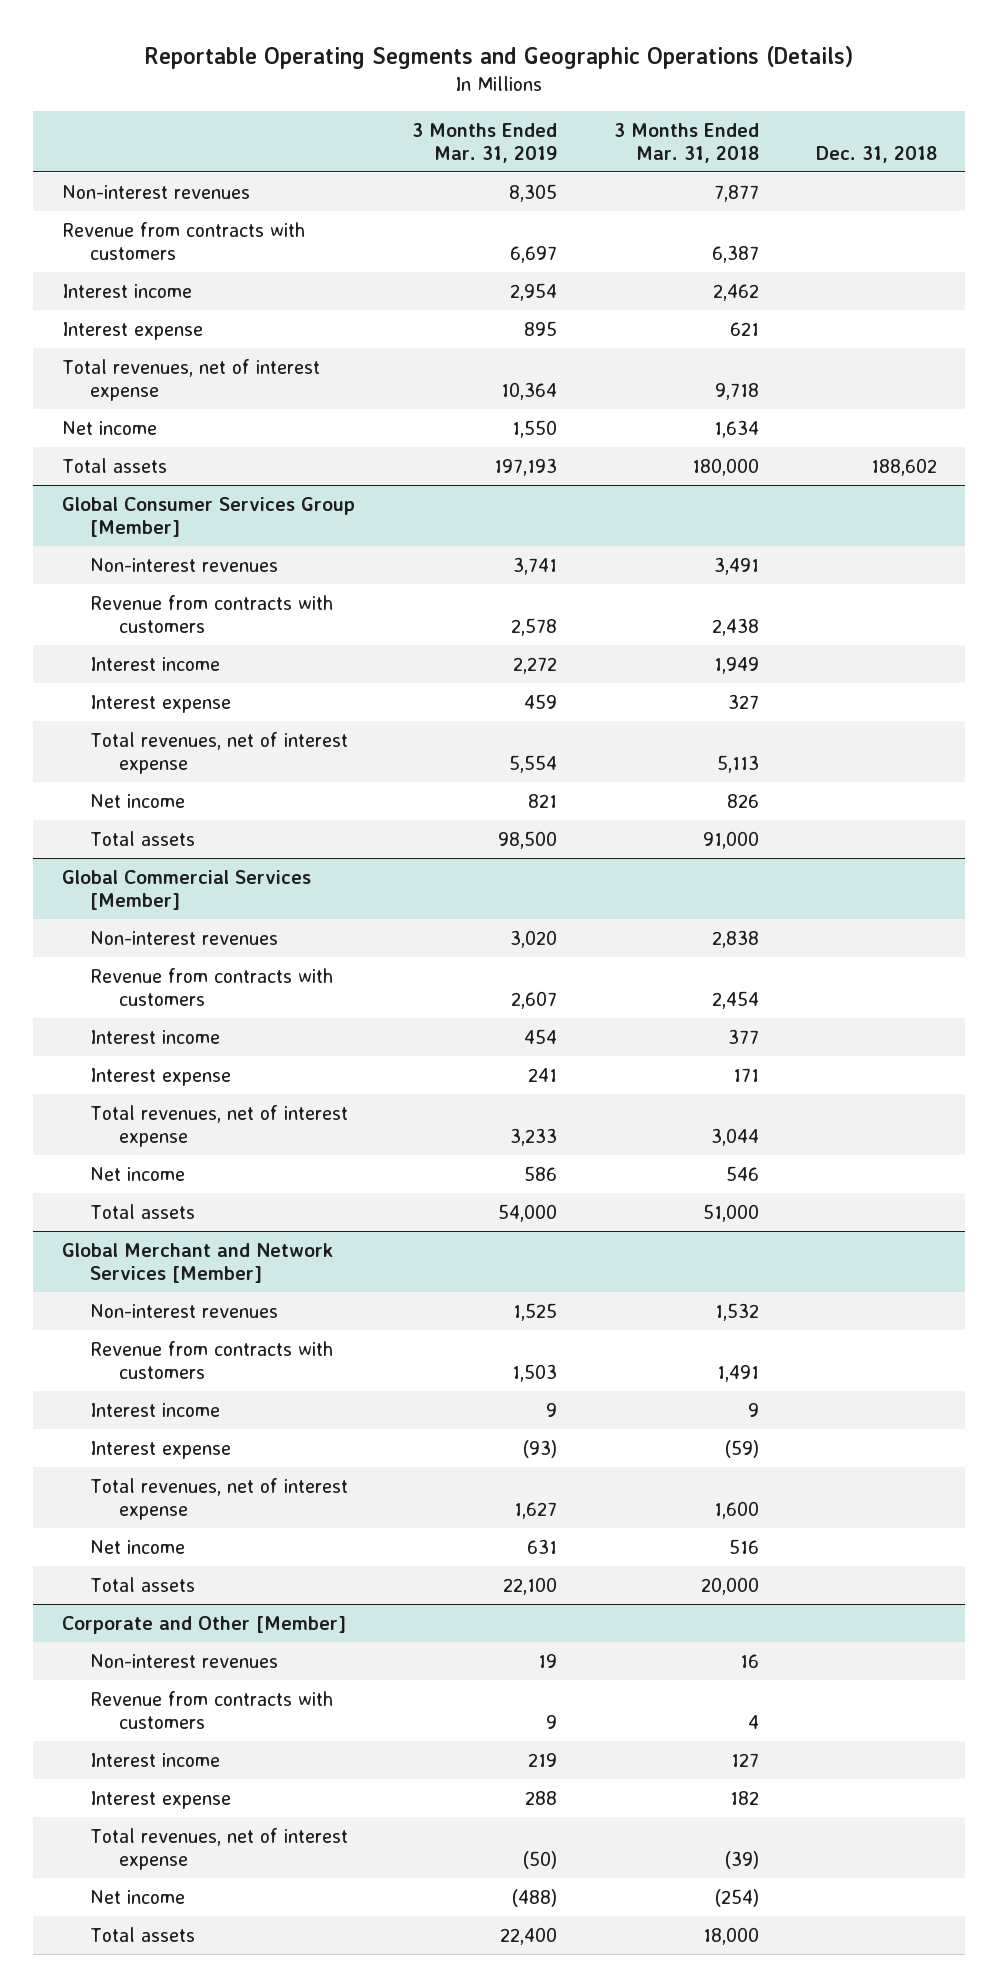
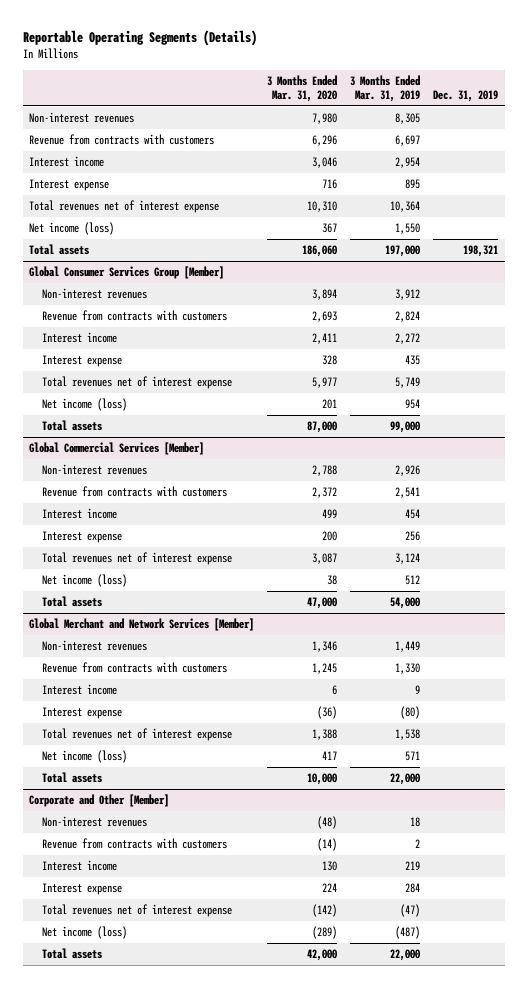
- Reportable Operating Segments and Geographic Operations (Details)
+ Reportable Operating Segments (Details)
- | 3 Months Ended Mar. 31, 2019 | 3 Months Ended Mar. 31, 2018 | Dec. 31, 2018
+ | 3 Months Ended Mar. 31, 2020 | 3 Months Ended Mar. 31, 2019 | Dec. 31, 2019
- Total revenues, net of interest expense | 10,364 | 9,718 |
- Net income | 1,550 | 1,634 |
- Total assets | 197,193 | 180,000 | 188,602
+ Total revenues net of interest expense | 10,310 | 10,364 |
+ Net income (loss) | 367 | 1,550 |
+ Total assets | 186,060 | 197,000 | 198,321
@ Global Consumer Services Group [Member]
- Non-interest revenues | 3,741 | 3,491 |
- Revenue from contracts with customers | 2,578 | 2,438 |
+ Non-interest revenues | 3,894 | 3,912 |
+ Revenue from contracts with customers | 2,693 | 2,824 |
- Interest expense | 459 | 327 |
- Total revenues, net of interest expense | 5,554 | 5,113 |
- Net income | 821 | 826 |
- Total assets | 98,500 | 91,000 |
+ Interest expense | 328 | 435 |
+ Total revenues net of interest expense | 5,977 | 5,749 |
+ Net income (loss) | 201 | 954 |
+ Total assets | 87,000 | 99,000 |
@ Global Commercial Services [Member]
- Non-interest revenues | 3,020 | 2,838 |
- Revenue from contracts with customers | 2,607 | 2,454 |
+ Non-interest revenues | 2,788 | 2,926 |
+ Revenue from contracts with customers | 2,372 | 2,541 |
- Interest expense | 241 | 171 |
- Total revenues, net of interest expense | 3,233 | 3,044 |
- Net income | 586 | 546 |
+ Interest expense | 200 | 256 |
+ Total revenues net of interest expense | 3,087 | 3,124 |
+ Net income (loss) | 38 | 512 |
@ Global Merchant and Network Services [Member]
- Non-interest revenues | 1,525 | 1,532 |
- Revenue from contracts with customers | 1,503 | 1,491 |
+ Non-interest revenues | 1,346 | 1,449 |
+ Revenue from contracts with customers | 1,245 | 1,330 |
- Interest expense | (93) | (59) |
- Total revenues, net of interest expense | 1,627 | 1,600 |
- Net income | 631 | 516 |
- Total assets | 22,100 | 20,000 |
+ Interest expense | (36) | (80) |
+ Total revenues net of interest expense | 1,388 | 1,538 |
+ Net income (loss) | 417 | 571 |
+ Total assets | 10,000 | 22,000 |
@ Corporate and Other [Member]
- Non-interest revenues | 19 | 16 |
- Revenue from contracts with customers | 9 | 4 |
+ Non-interest revenues | (48) | 18 |
+ Revenue from contracts with customers | (14) | 2 |
- Interest expense | 288 | 182 |
- Total revenues, net of interest expense | (50) | (39) |
- Net income | (488) | (254) |
- Total assets | 22,400 | 18,000 |
+ Interest expense | 224 | 284 |
+ Total revenues net of interest expense | (142) | (47) |
+ Net income (loss) | (289) | (487) |
+ Total assets | 42,000 | 22,000 |

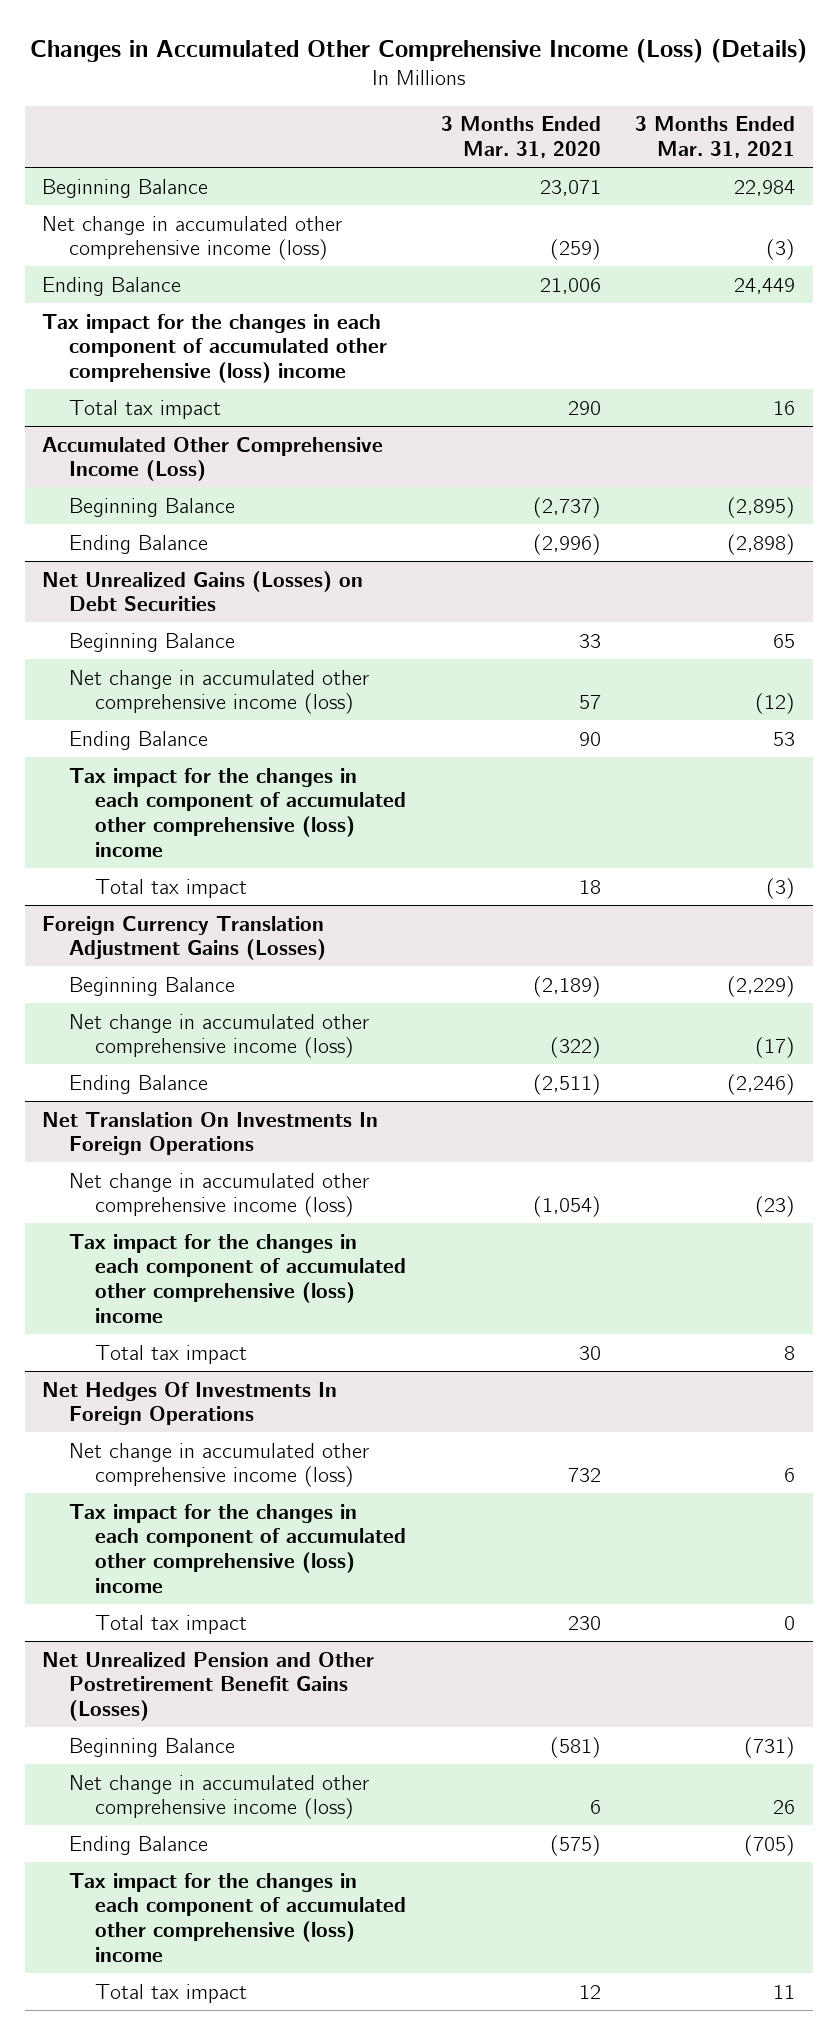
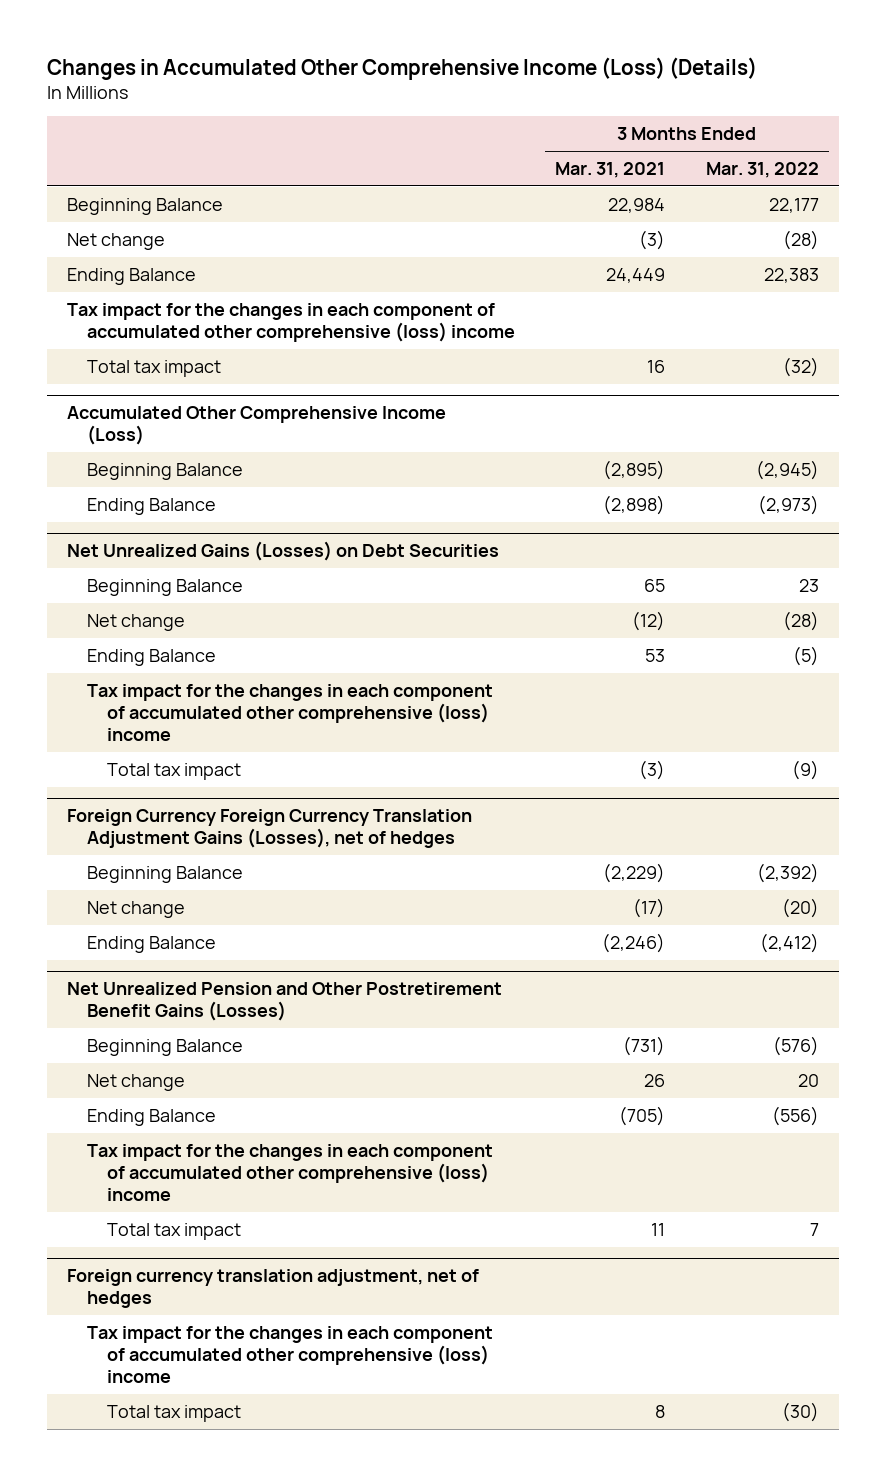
- | 3 Months Ended Mar. 31, 2020 | 3 Months Ended Mar. 31, 2021
+ | 3 Months Ended Mar. 31, 2021 | 3 Months Ended Mar. 31, 2022
- Net change in accumulated other comprehensive income (loss) | (259) | (3)
+ Net change | (3) | (28)
@ Net Unrealized Gains (Losses) on Debt Securities
- Net change in accumulated other comprehensive income (loss) | 57 | (12)
+ Net change | (12) | (28)
- Foreign Currency Translation Adjustment Gains (Losses)
+ Foreign Currency Foreign Currency Translation Adjustment Gains (Losses), net of hedges
- Net change in accumulated other comprehensive income (loss) | (322) | (17)
+ Net change | (17) | (20)
- Net Translation On Investments In Foreign Operations
- Net change in accumulated other comprehensive income (loss) | (1,054) | (23)
- Tax impact for the changes in each component of accumulated other comprehensive (loss) income
- Total tax impact | 30 | 8
- Net Hedges Of Investments In Foreign Operations
- Net change in accumulated other comprehensive income (loss) | 732 | 6
- Tax impact for the changes in each component of accumulated other comprehensive (loss) income
- Total tax impact | 230 | 0
@ Net Unrealized Pension and Other Postretirement Benefit Gains (Losses)
- Net change in accumulated other comprehensive income (loss) | 6 | 26
+ Net change | 26 | 20
+ Foreign currency translation adjustment, net of hedges
+ Tax impact for the changes in each component of accumulated other comprehensive (loss) income
+ Total tax impact | 8 | (30)

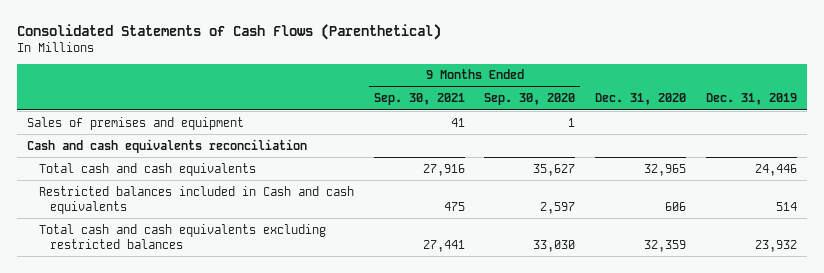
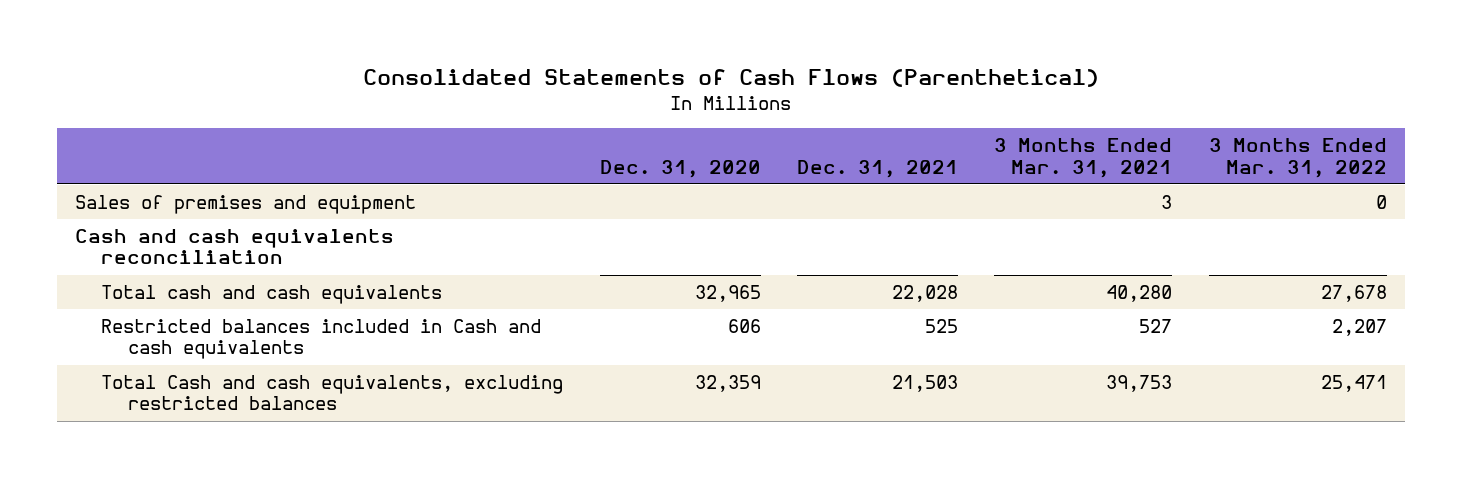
- | 9 Months Ended Sep. 30, 2021 | 9 Months Ended Sep. 30, 2020 | Dec. 31, 2020 | Dec. 31, 2019
+ | Dec. 31, 2020 | Dec. 31, 2021 | 3 Months Ended Mar. 31, 2021 | 3 Months Ended Mar. 31, 2022
- Total cash and cash equivalents excluding restricted balances | 27,441 | 33,030 | 32,359 | 23,932
+ Total Cash and cash equivalents, excluding restricted balances | 32,359 | 21,503 | 39,753 | 25,471

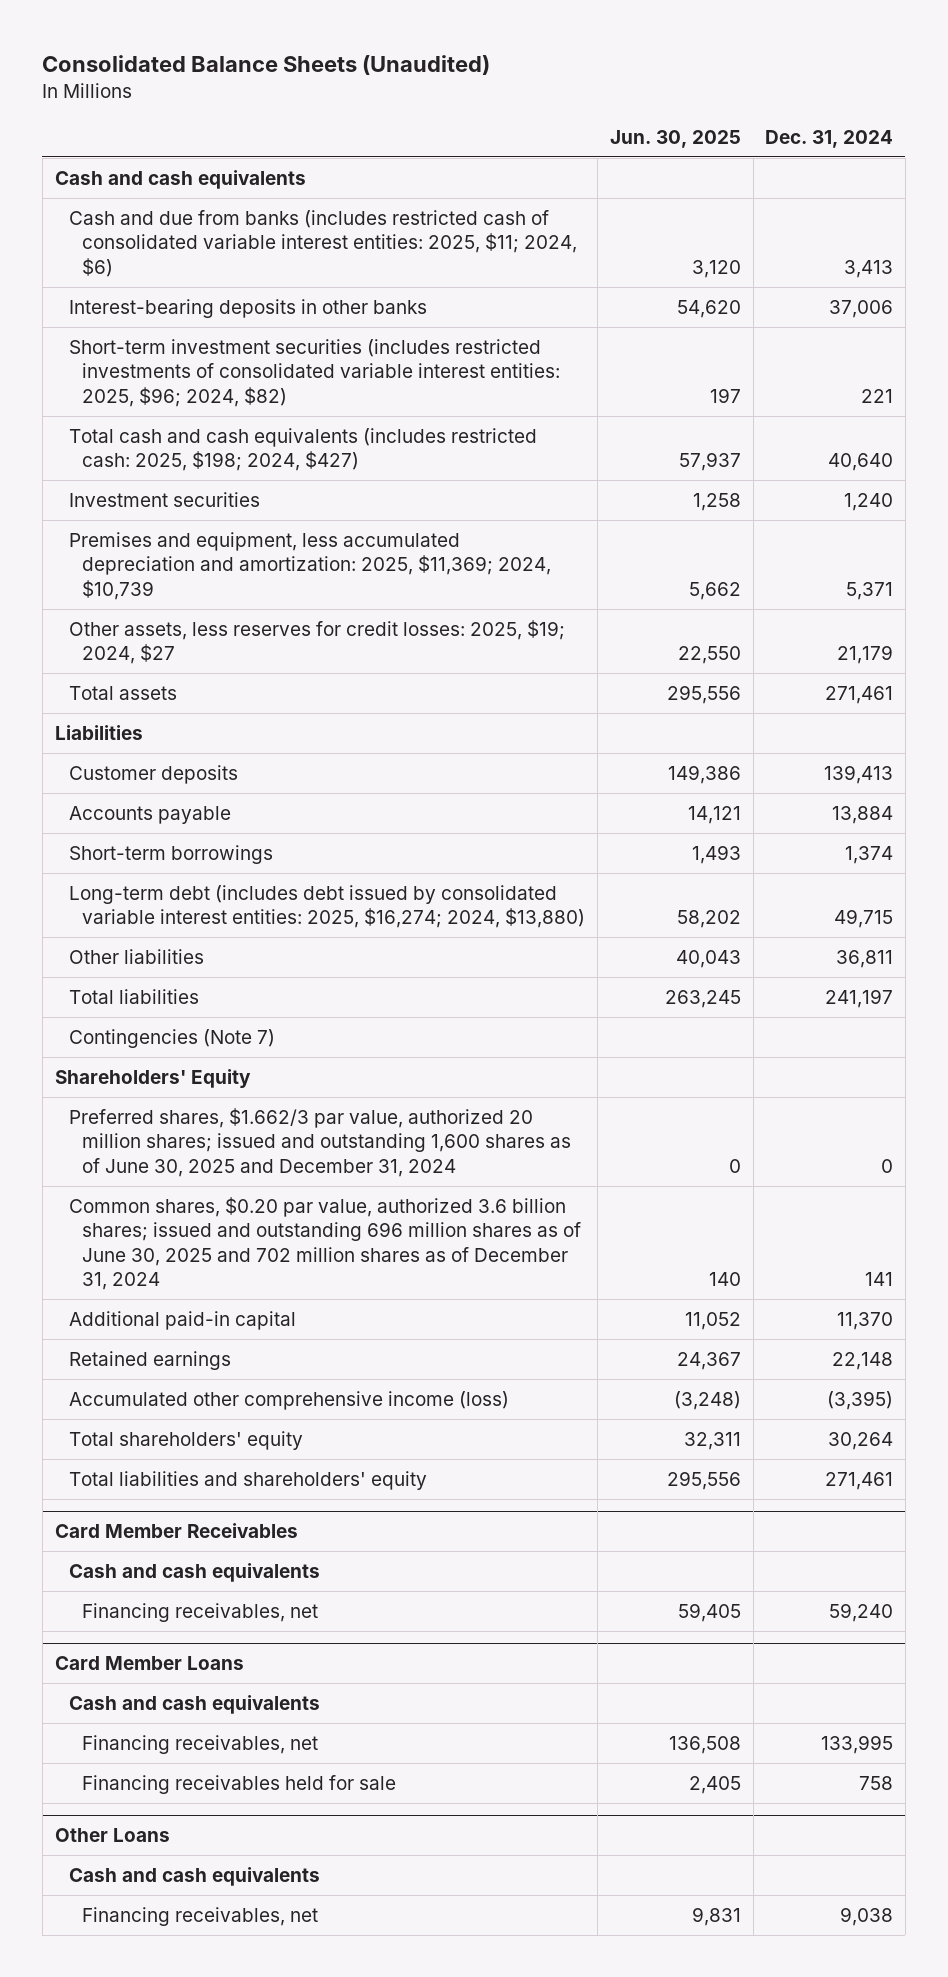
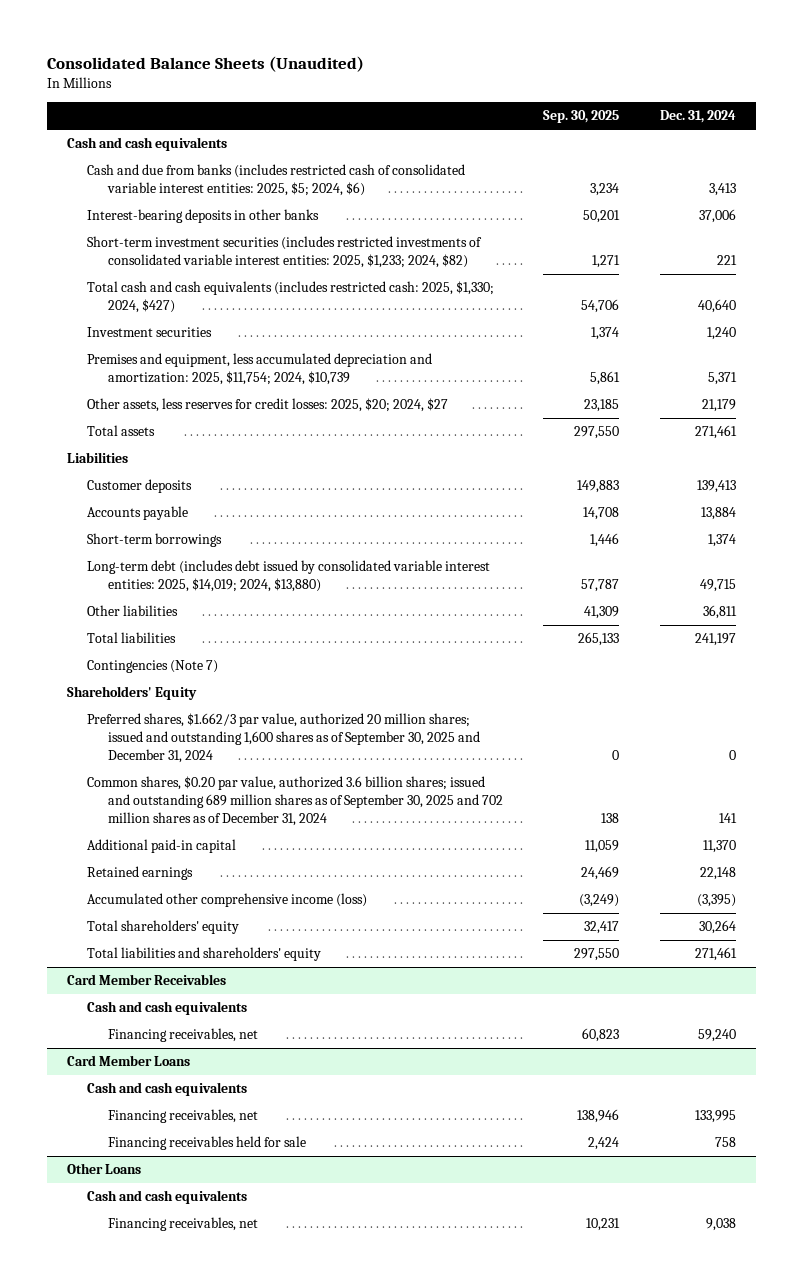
- | Jun. 30, 2025 | Dec. 31, 2024
+ | Sep. 30, 2025 | Dec. 31, 2024
- Cash and due from banks (includes restricted cash of consolidated variable interest entities: 2025, $11; 2024, $6) | 3,120 | 3,413
+ Cash and due from banks (includes restricted cash of consolidated variable interest entities: 2025, $5; 2024, $6) | 3,234 | 3,413
- Short-term investment securities (includes restricted investments of consolidated variable interest entities: 2025, $96; 2024, $82) | 197 | 221
- Total cash and cash equivalents (includes restricted cash: 2025, $198; 2024, $427) | 57,937 | 40,640
+ Short-term investment securities (includes restricted investments of consolidated variable interest entities: 2025, $1,233; 2024, $82) | 1,271 | 221
+ Total cash and cash equivalents (includes restricted cash: 2025, $1,330; 2024, $427) | 54,706 | 40,640
- Premises and equipment, less accumulated depreciation and amortization: 2025, $11,369; 2024, $10,739 | 5,662 | 5,371
- Other assets, less reserves for credit losses: 2025, $19; 2024, $27 | 22,550 | 21,179
+ Premises and equipment, less accumulated depreciation and amortization: 2025, $11,754; 2024, $10,739 | 5,861 | 5,371
+ Other assets, less reserves for credit losses: 2025, $20; 2024, $27 | 23,185 | 21,179
- Long-term debt (includes debt issued by consolidated variable interest entities: 2025, $16,274; 2024, $13,880) | 58,202 | 49,715
+ Long-term debt (includes debt issued by consolidated variable interest entities: 2025, $14,019; 2024, $13,880) | 57,787 | 49,715
- Preferred shares, $1.662/3 par value, authorized 20 million shares; issued and outstanding 1,600 shares as of June 30, 2025 and December 31, 2024 | 0 | 0
- Common shares, $0.20 par value, authorized 3.6 billion shares; issued and outstanding 696 million shares as of June 30, 2025 and 702 million shares as of December 31, 2024 | 140 | 141
+ Preferred shares, $1.662/3 par value, authorized 20 million shares; issued and outstanding 1,600 shares as of September 30, 2025 and December 31, 2024 | 0 | 0
+ Common shares, $0.20 par value, authorized 3.6 billion shares; issued and outstanding 689 million shares as of September 30, 2025 and 702 million shares as of December 31, 2024 | 138 | 141

